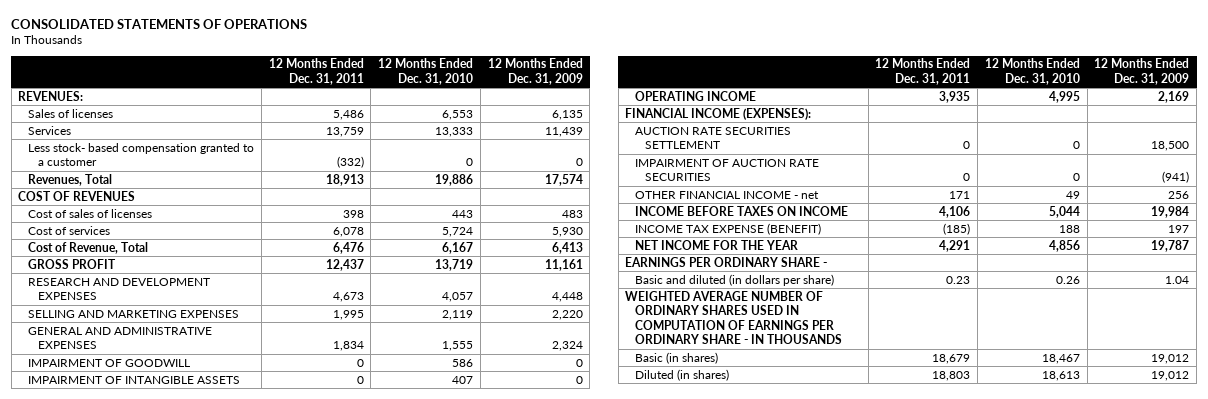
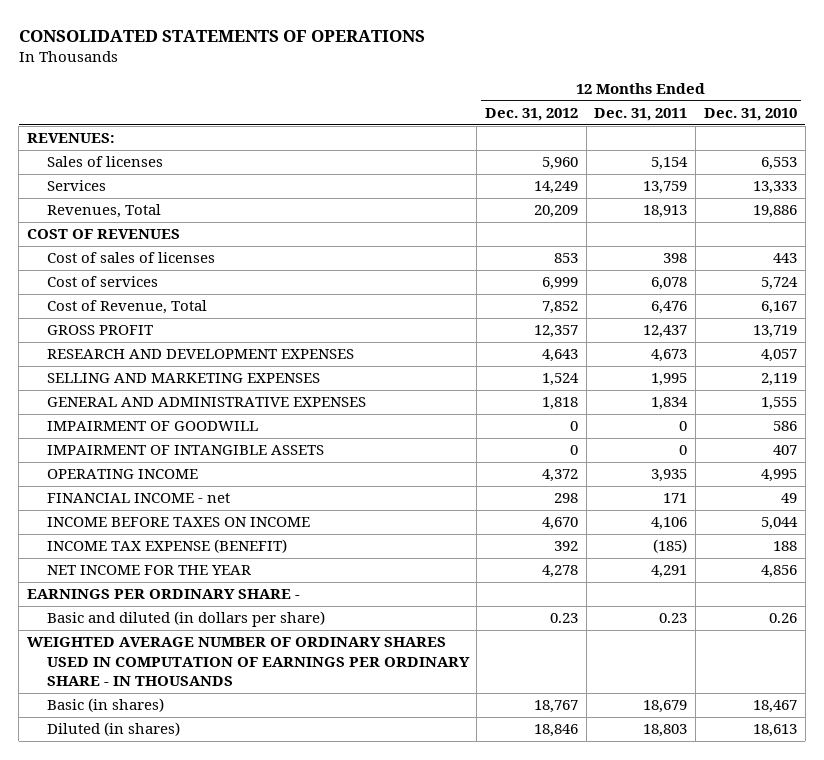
- | 12 Months Ended Dec. 31, 2011 | 12 Months Ended Dec. 31, 2010 | 12 Months Ended Dec. 31, 2009
+ | 12 Months Ended Dec. 31, 2012 | 12 Months Ended Dec. 31, 2011 | 12 Months Ended Dec. 31, 2010
- Sales of licenses | 5,486 | 6,553 | 6,135
+ Sales of licenses | 5,960 | 5,154 | 6,553
- Less stock- based compensation granted to a customer | (332) | 0 | 0
- FINANCIAL INCOME (EXPENSES):
- AUCTION RATE SECURITIES SETTLEMENT | 0 | 0 | 18,500
- IMPAIRMENT OF AUCTION RATE SECURITIES | 0 | 0 | (941)
- OTHER FINANCIAL INCOME - net | 171 | 49 | 256
+ FINANCIAL INCOME - net | 298 | 171 | 49

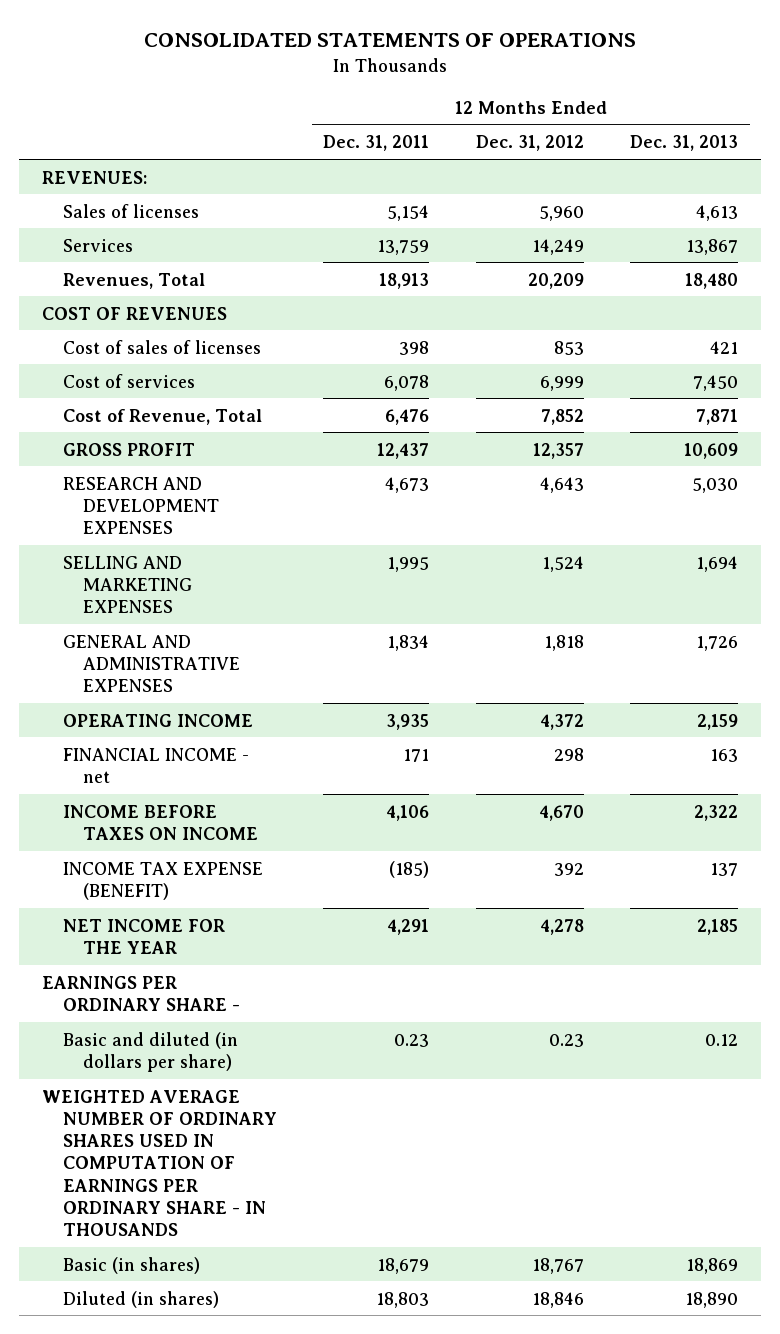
- | 12 Months Ended Dec. 31, 2012 | 12 Months Ended Dec. 31, 2011 | 12 Months Ended Dec. 31, 2010
+ | 12 Months Ended Dec. 31, 2011 | 12 Months Ended Dec. 31, 2012 | 12 Months Ended Dec. 31, 2013
- IMPAIRMENT OF GOODWILL | 0 | 0 | 586
- IMPAIRMENT OF INTANGIBLE ASSETS | 0 | 0 | 407

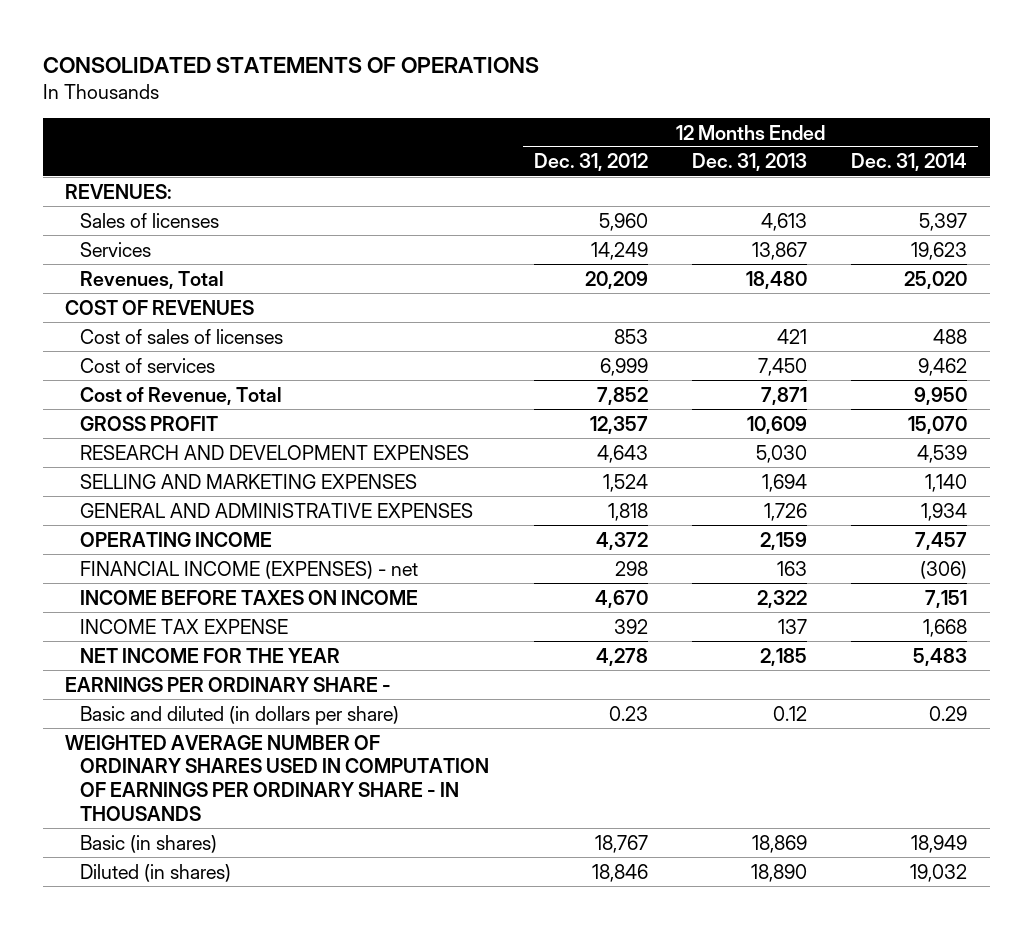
- | 12 Months Ended Dec. 31, 2011 | 12 Months Ended Dec. 31, 2012 | 12 Months Ended Dec. 31, 2013
+ | 12 Months Ended Dec. 31, 2012 | 12 Months Ended Dec. 31, 2013 | 12 Months Ended Dec. 31, 2014
- FINANCIAL INCOME - net | 171 | 298 | 163
+ FINANCIAL INCOME (EXPENSES) - net | 298 | 163 | (306)
- INCOME TAX EXPENSE (BENEFIT) | (185) | 392 | 137
+ INCOME TAX EXPENSE | 392 | 137 | 1,668

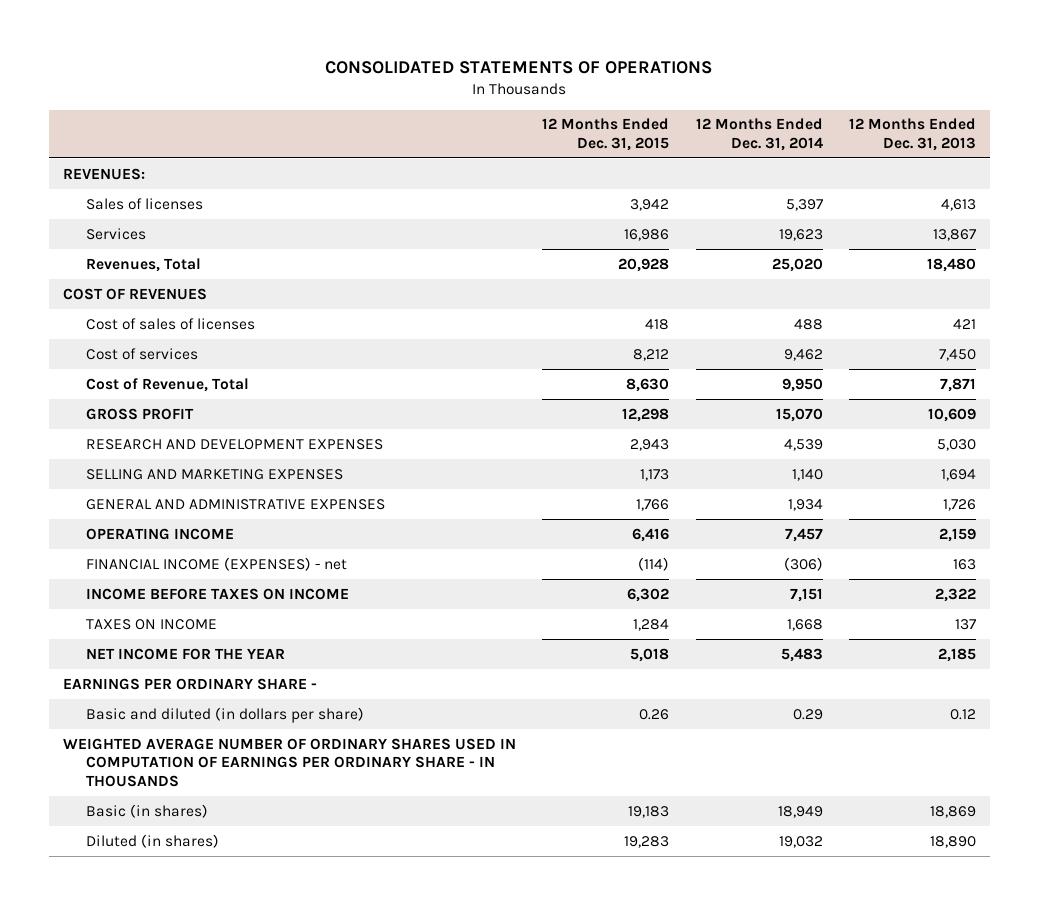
- | 12 Months Ended Dec. 31, 2012 | 12 Months Ended Dec. 31, 2013 | 12 Months Ended Dec. 31, 2014
+ | 12 Months Ended Dec. 31, 2015 | 12 Months Ended Dec. 31, 2014 | 12 Months Ended Dec. 31, 2013
- INCOME TAX EXPENSE | 392 | 137 | 1,668
+ TAXES ON INCOME | 1,284 | 1,668 | 137

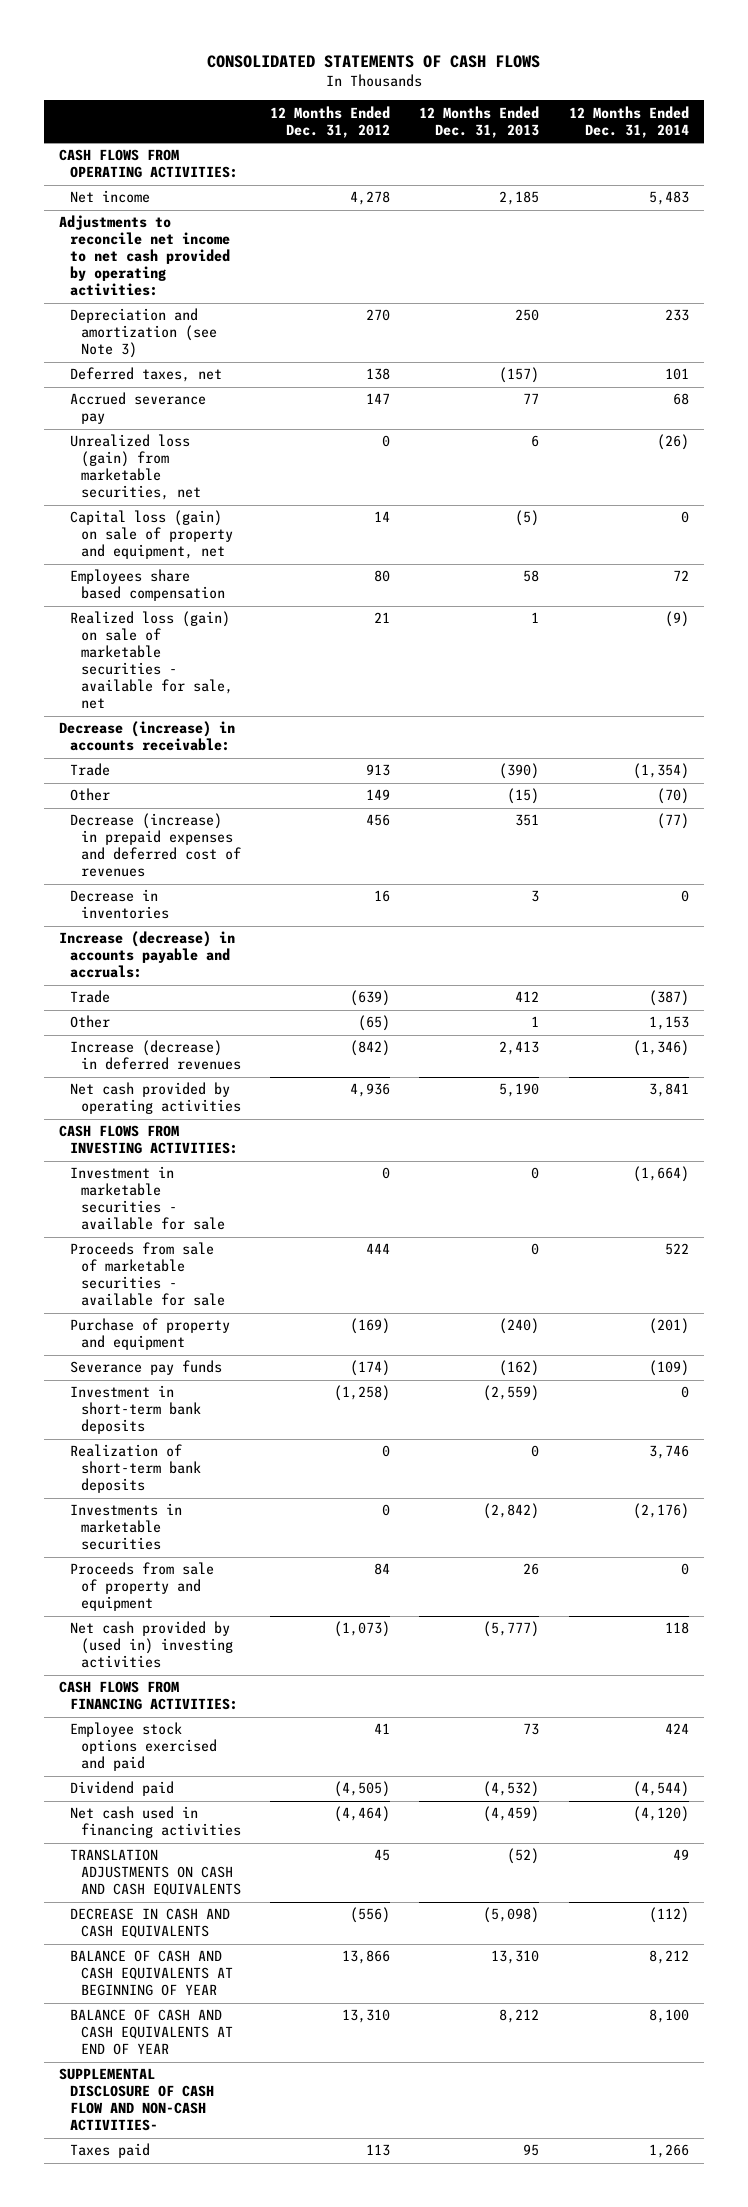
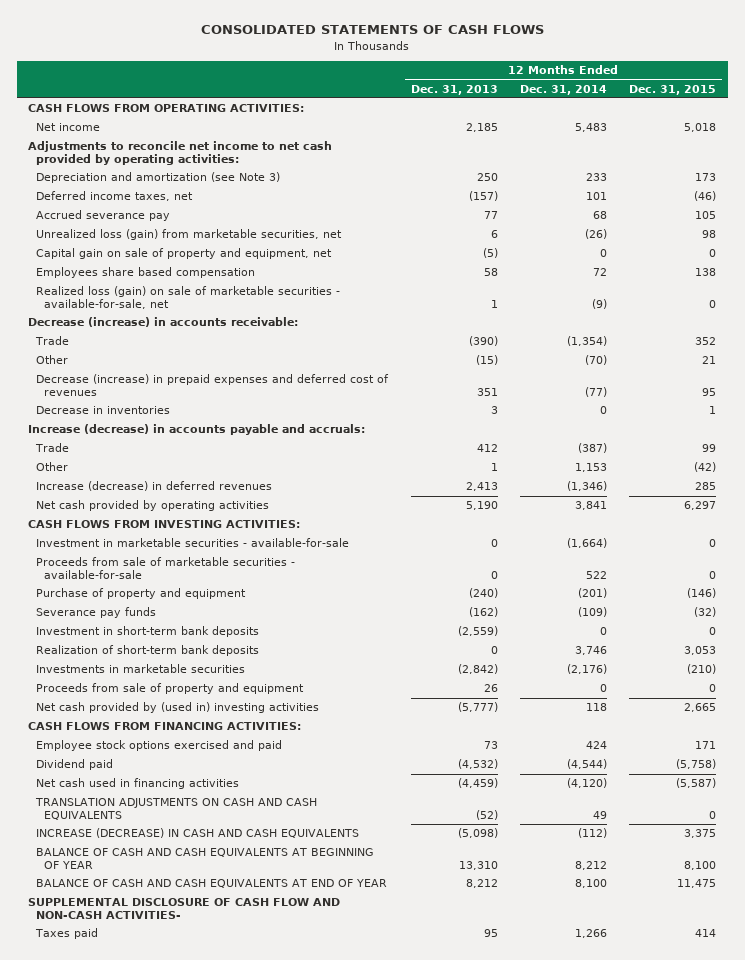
- | 12 Months Ended Dec. 31, 2012 | 12 Months Ended Dec. 31, 2013 | 12 Months Ended Dec. 31, 2014
+ | 12 Months Ended Dec. 31, 2013 | 12 Months Ended Dec. 31, 2014 | 12 Months Ended Dec. 31, 2015
- Deferred taxes, net | 138 | (157) | 101
+ Deferred income taxes, net | (157) | 101 | (46)
- Capital loss (gain) on sale of property and equipment, net | 14 | (5) | 0
+ Capital gain on sale of property and equipment, net | (5) | 0 | 0
- Realized loss (gain) on sale of marketable securities - available for sale, net | 21 | 1 | (9)
+ Realized loss (gain) on sale of marketable securities - available-for-sale, net | 1 | (9) | 0
- Investment in marketable securities - available for sale | 0 | 0 | (1,664)
- Proceeds from sale of marketable securities - available for sale | 444 | 0 | 522
+ Investment in marketable securities - available-for-sale | 0 | (1,664) | 0
+ Proceeds from sale of marketable securities - available-for-sale | 0 | 522 | 0
- DECREASE IN CASH AND CASH EQUIVALENTS | (556) | (5,098) | (112)
+ INCREASE (DECREASE) IN CASH AND CASH EQUIVALENTS | (5,098) | (112) | 3,375

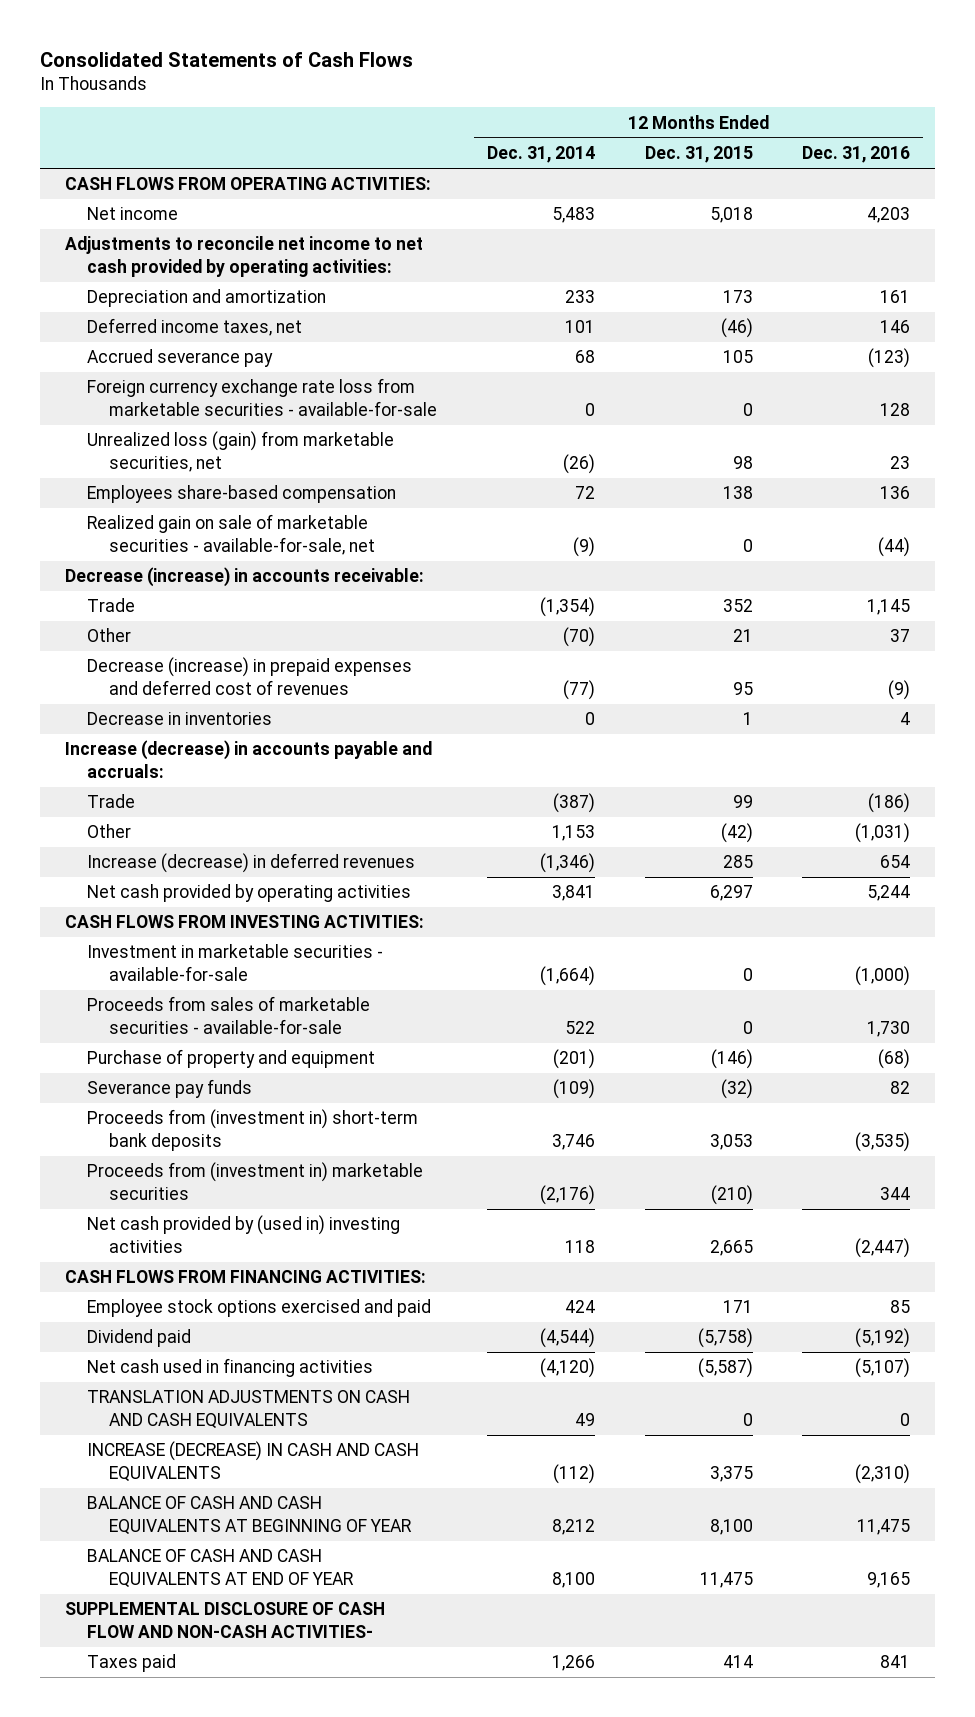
- CONSOLIDATED STATEMENTS OF CASH FLOWS
+ Consolidated Statements of Cash Flows
- | 12 Months Ended Dec. 31, 2013 | 12 Months Ended Dec. 31, 2014 | 12 Months Ended Dec. 31, 2015
+ | 12 Months Ended Dec. 31, 2014 | 12 Months Ended Dec. 31, 2015 | 12 Months Ended Dec. 31, 2016
- Depreciation and amortization (see Note 3) | 250 | 233 | 173
+ Depreciation and amortization | 233 | 173 | 161
+ Foreign currency exchange rate loss from marketable securities - available-for-sale | 0 | 0 | 128
- Capital gain on sale of property and equipment, net | (5) | 0 | 0
- Employees share based compensation | 58 | 72 | 138
- Realized loss (gain) on sale of marketable securities - available-for-sale, net | 1 | (9) | 0
+ Employees share-based compensation | 72 | 138 | 136
+ Realized gain on sale of marketable securities - available-for-sale, net | (9) | 0 | (44)
- Proceeds from sale of marketable securities - available-for-sale | 0 | 522 | 0
+ Proceeds from sales of marketable securities - available-for-sale | 522 | 0 | 1,730
- Investment in short-term bank deposits | (2,559) | 0 | 0
- Realization of short-term bank deposits | 0 | 3,746 | 3,053
- Investments in marketable securities | (2,842) | (2,176) | (210)
- Proceeds from sale of property and equipment | 26 | 0 | 0
+ Proceeds from (investment in) short-term bank deposits | 3,746 | 3,053 | (3,535)
+ Proceeds from (investment in) marketable securities | (2,176) | (210) | 344

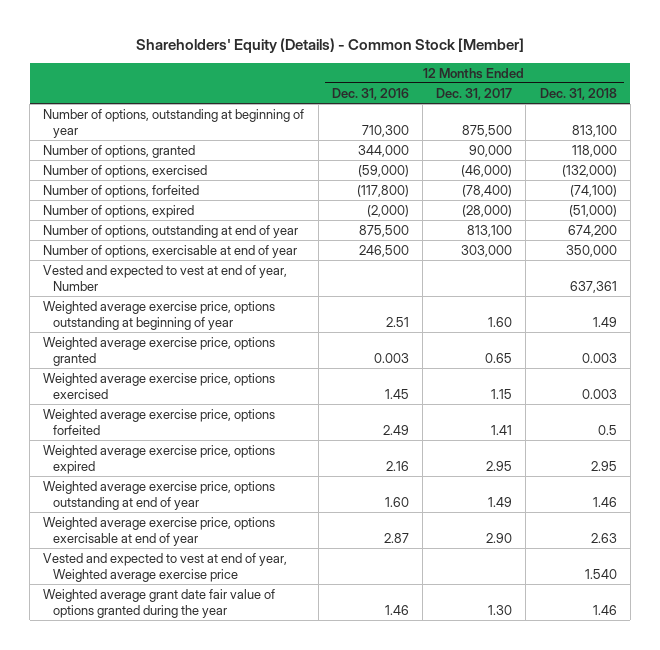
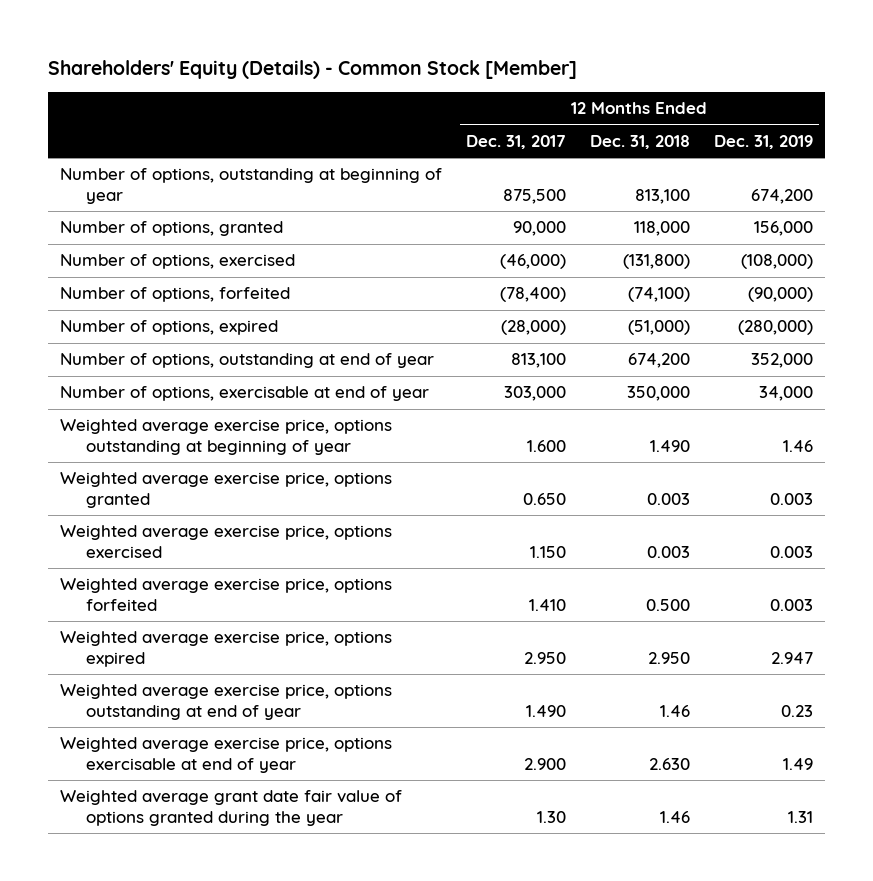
- | 12 Months Ended Dec. 31, 2016 | 12 Months Ended Dec. 31, 2017 | 12 Months Ended Dec. 31, 2018
+ | 12 Months Ended Dec. 31, 2017 | 12 Months Ended Dec. 31, 2018 | 12 Months Ended Dec. 31, 2019
- Number of options, exercised | (59,000) | (46,000) | (132,000)
+ Number of options, exercised | (46,000) | (131,800) | (108,000)
- Vested and expected to vest at end of year, Number | | | 637,361
- Weighted average exercise price, options outstanding at beginning of year | 2.51 | 1.60 | 1.49
- Weighted average exercise price, options granted | 0.003 | 0.65 | 0.003
- Weighted average exercise price, options exercised | 1.45 | 1.15 | 0.003
- Weighted average exercise price, options forfeited | 2.49 | 1.41 | 0.5
- Weighted average exercise price, options expired | 2.16 | 2.95 | 2.95
- Weighted average exercise price, options outstanding at end of year | 1.60 | 1.49 | 1.46
- Weighted average exercise price, options exercisable at end of year | 2.87 | 2.90 | 2.63
- Vested and expected to vest at end of year, Weighted average exercise price | | | 1.540
+ Weighted average exercise price, options outstanding at beginning of year | 1.600 | 1.490 | 1.46
+ Weighted average exercise price, options granted | 0.650 | 0.003 | 0.003
+ Weighted average exercise price, options exercised | 1.150 | 0.003 | 0.003
+ Weighted average exercise price, options forfeited | 1.410 | 0.500 | 0.003
+ Weighted average exercise price, options expired | 2.950 | 2.950 | 2.947
+ Weighted average exercise price, options outstanding at end of year | 1.490 | 1.46 | 0.23
+ Weighted average exercise price, options exercisable at end of year | 2.900 | 2.630 | 1.49

